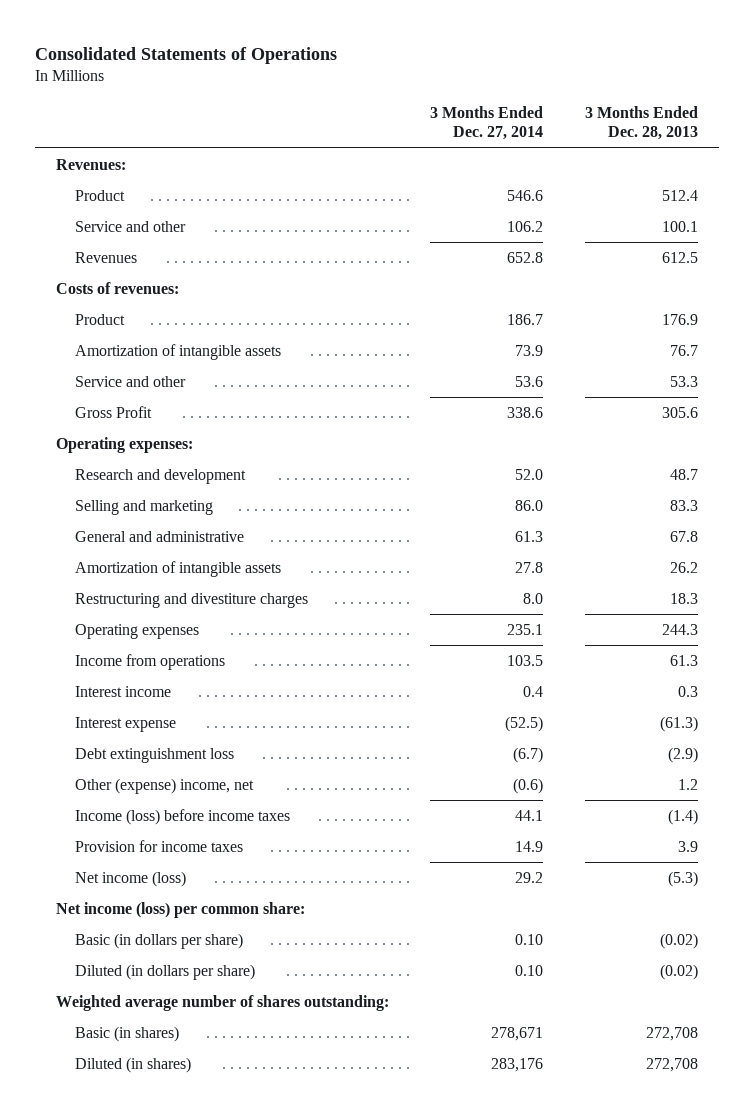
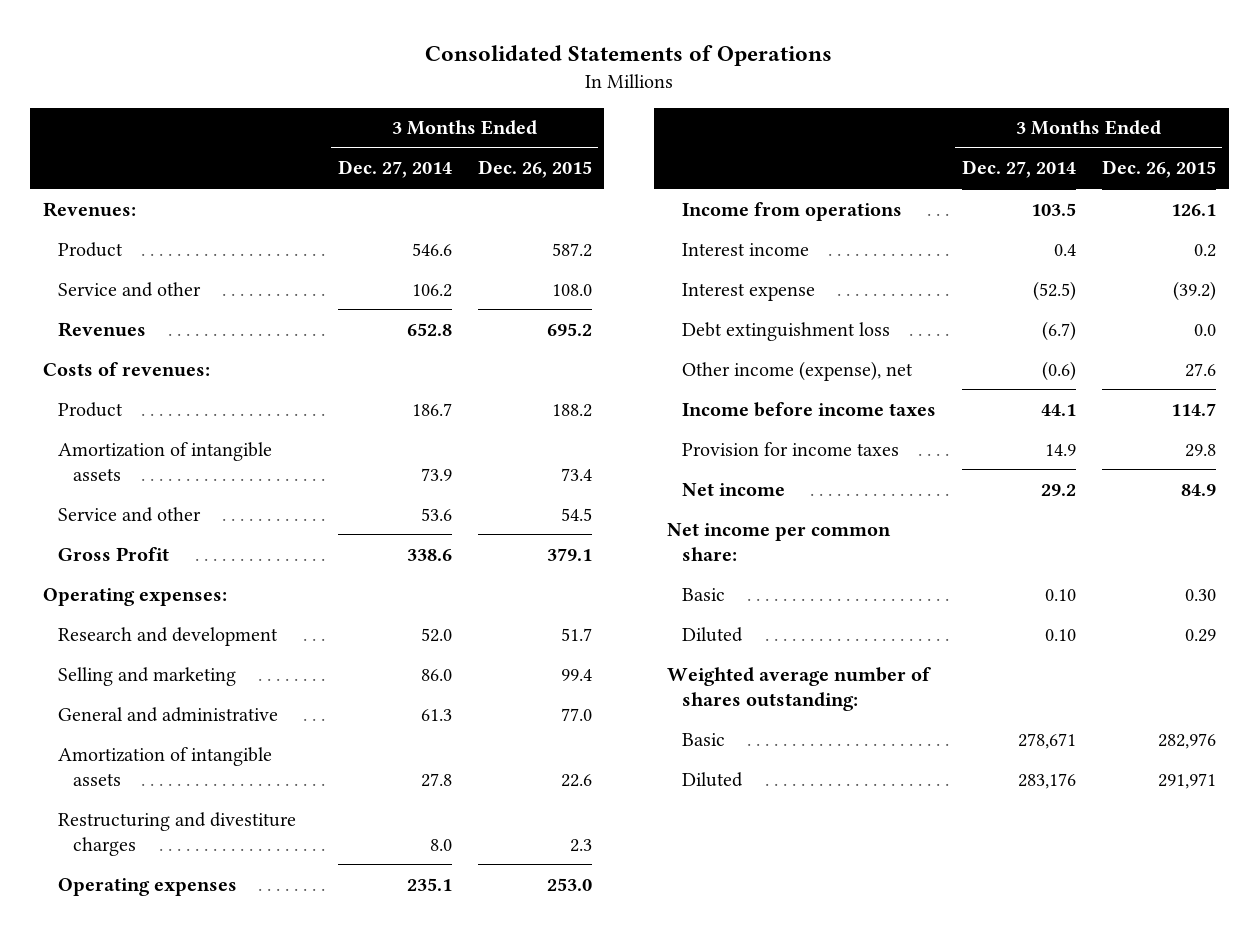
- | 3 Months Ended Dec. 27, 2014 | 3 Months Ended Dec. 28, 2013
+ | 3 Months Ended Dec. 27, 2014 | 3 Months Ended Dec. 26, 2015
- Other (expense) income, net | (0.6) | 1.2
- Income (loss) before income taxes | 44.1 | (1.4)
+ Other income (expense), net | (0.6) | 27.6
+ Income before income taxes | 44.1 | 114.7
- Net income (loss) | 29.2 | (5.3)
- Net income (loss) per common share:
- Basic (in dollars per share) | 0.10 | (0.02)
- Diluted (in dollars per share) | 0.10 | (0.02)
+ Net income | 29.2 | 84.9
+ Net income per common share:
+ Basic | 0.10 | 0.30
+ Diluted | 0.10 | 0.29
- Basic (in shares) | 278,671 | 272,708
- Diluted (in shares) | 283,176 | 272,708
+ Basic | 278,671 | 282,976
+ Diluted | 283,176 | 291,971

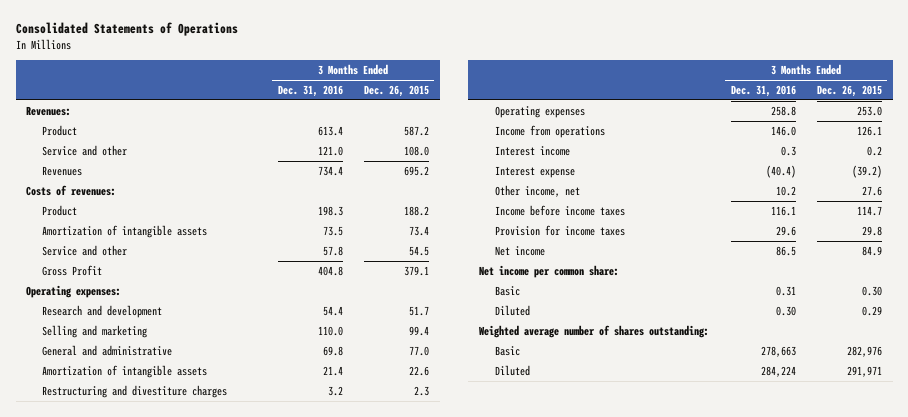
- | 3 Months Ended Dec. 27, 2014 | 3 Months Ended Dec. 26, 2015
+ | 3 Months Ended Dec. 31, 2016 | 3 Months Ended Dec. 26, 2015
- Debt extinguishment loss | (6.7) | 0.0
- Other income (expense), net | (0.6) | 27.6
+ Other income, net | 10.2 | 27.6

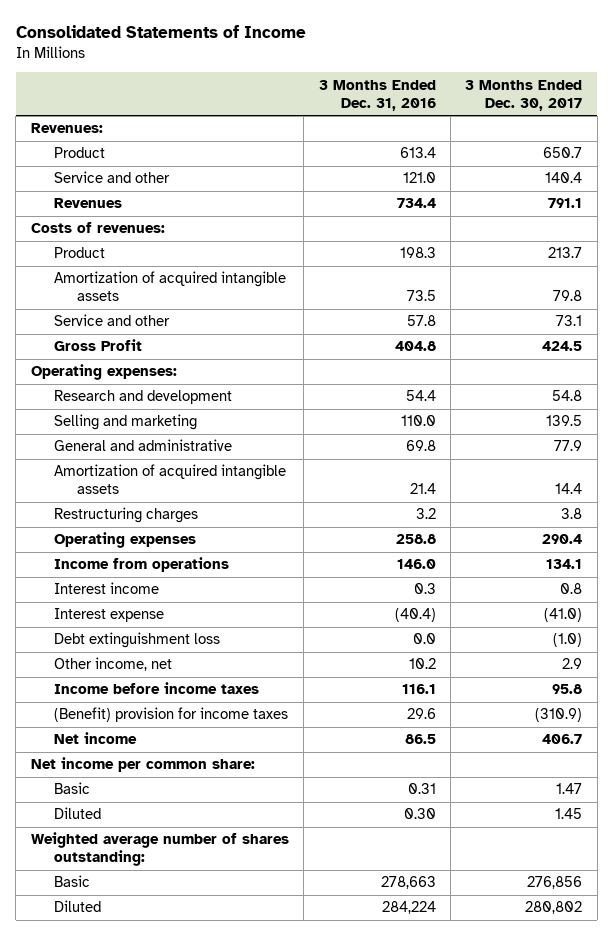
- Consolidated Statements of Operations
+ Consolidated Statements of Income
- | 3 Months Ended Dec. 31, 2016 | 3 Months Ended Dec. 26, 2015
+ | 3 Months Ended Dec. 31, 2016 | 3 Months Ended Dec. 30, 2017
- Amortization of intangible assets | 73.5 | 73.4
+ Amortization of acquired intangible assets | 73.5 | 79.8
- Amortization of intangible assets | 21.4 | 22.6
- Restructuring and divestiture charges | 3.2 | 2.3
+ Amortization of acquired intangible assets | 21.4 | 14.4
+ Restructuring charges | 3.2 | 3.8
+ Debt extinguishment loss | 0.0 | (1.0)
- Provision for income taxes | 29.6 | 29.8
+ (Benefit) provision for income taxes | 29.6 | (310.9)

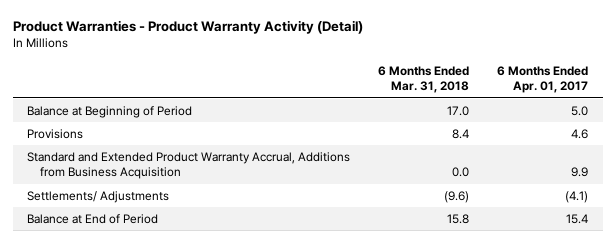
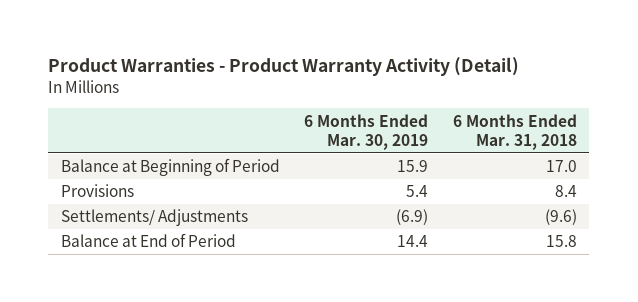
- | 6 Months Ended Mar. 31, 2018 | 6 Months Ended Apr. 01, 2017
+ | 6 Months Ended Mar. 30, 2019 | 6 Months Ended Mar. 31, 2018
- Standard and Extended Product Warranty Accrual, Additions from Business Acquisition | 0.0 | 9.9

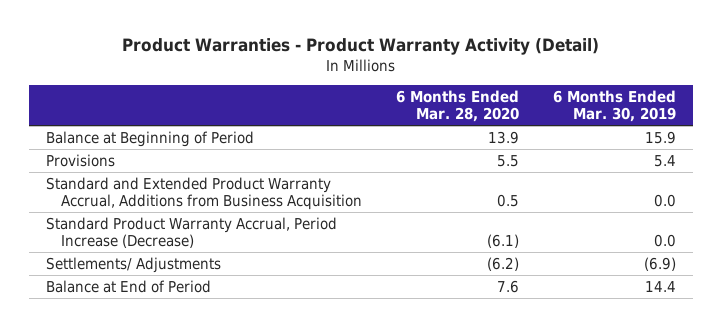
- | 6 Months Ended Mar. 30, 2019 | 6 Months Ended Mar. 31, 2018
+ | 6 Months Ended Mar. 28, 2020 | 6 Months Ended Mar. 30, 2019
+ Standard and Extended Product Warranty Accrual, Additions from Business Acquisition | 0.5 | 0.0
+ Standard Product Warranty Accrual, Period Increase (Decrease) | (6.1) | 0.0

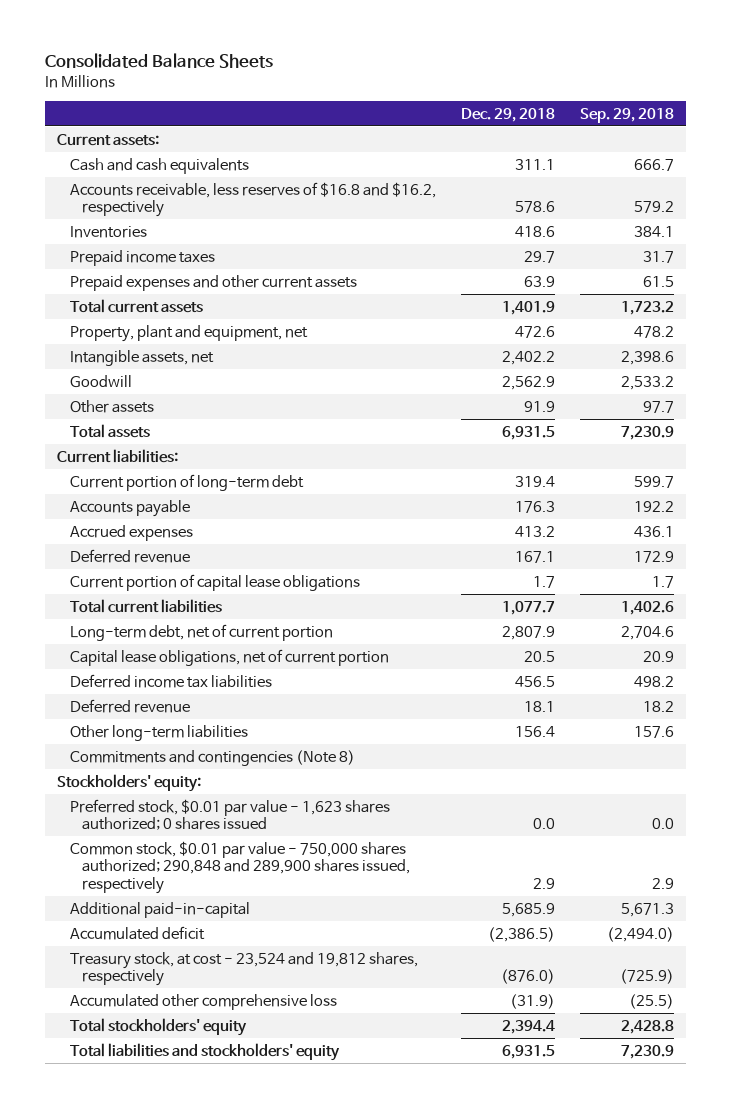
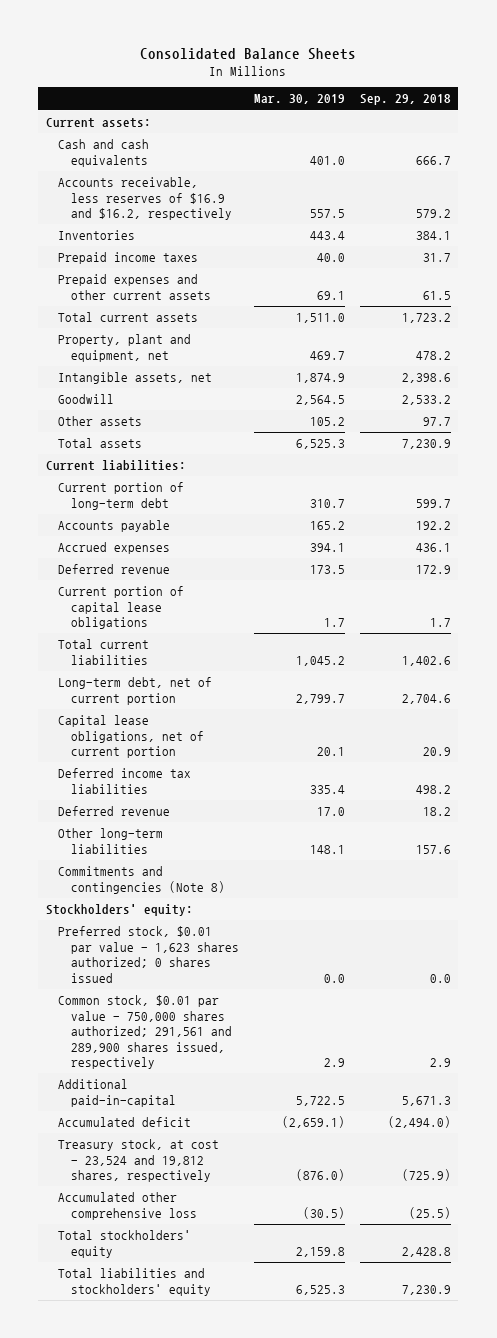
- | Dec. 29, 2018 | Sep. 29, 2018
+ | Mar. 30, 2019 | Sep. 29, 2018
- Accounts receivable, less reserves of $16.8 and $16.2, respectively | 578.6 | 579.2
+ Accounts receivable, less reserves of $16.9 and $16.2, respectively | 557.5 | 579.2
- Common stock, $0.01 par value - 750,000 shares authorized; 290,848 and 289,900 shares issued, respectively | 2.9 | 2.9
+ Common stock, $0.01 par value - 750,000 shares authorized; 291,561 and 289,900 shares issued, respectively | 2.9 | 2.9

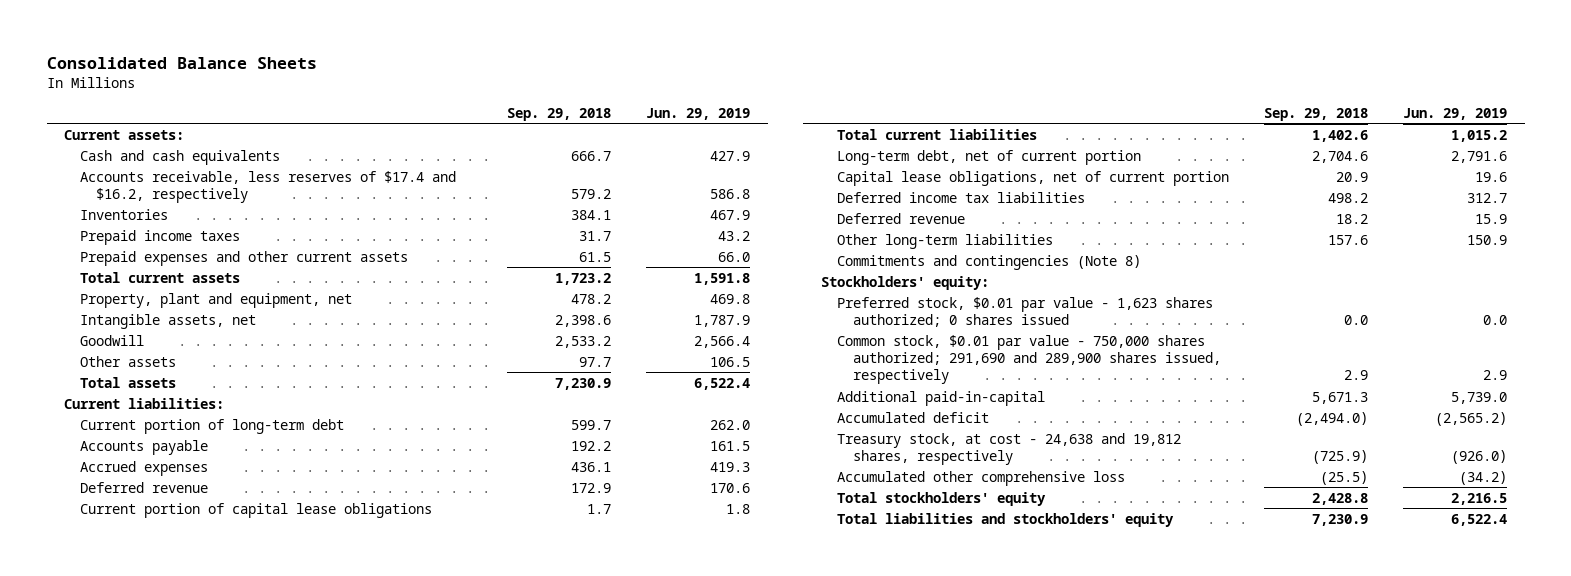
- | Mar. 30, 2019 | Sep. 29, 2018
+ | Sep. 29, 2018 | Jun. 29, 2019
- Accounts receivable, less reserves of $16.9 and $16.2, respectively | 557.5 | 579.2
+ Accounts receivable, less reserves of $17.4 and $16.2, respectively | 579.2 | 586.8
- Common stock, $0.01 par value - 750,000 shares authorized; 291,561 and 289,900 shares issued, respectively | 2.9 | 2.9
+ Common stock, $0.01 par value - 750,000 shares authorized; 291,690 and 289,900 shares issued, respectively | 2.9 | 2.9
- Treasury stock, at cost - 23,524 and 19,812 shares, respectively | (876.0) | (725.9)
+ Treasury stock, at cost - 24,638 and 19,812 shares, respectively | (725.9) | (926.0)

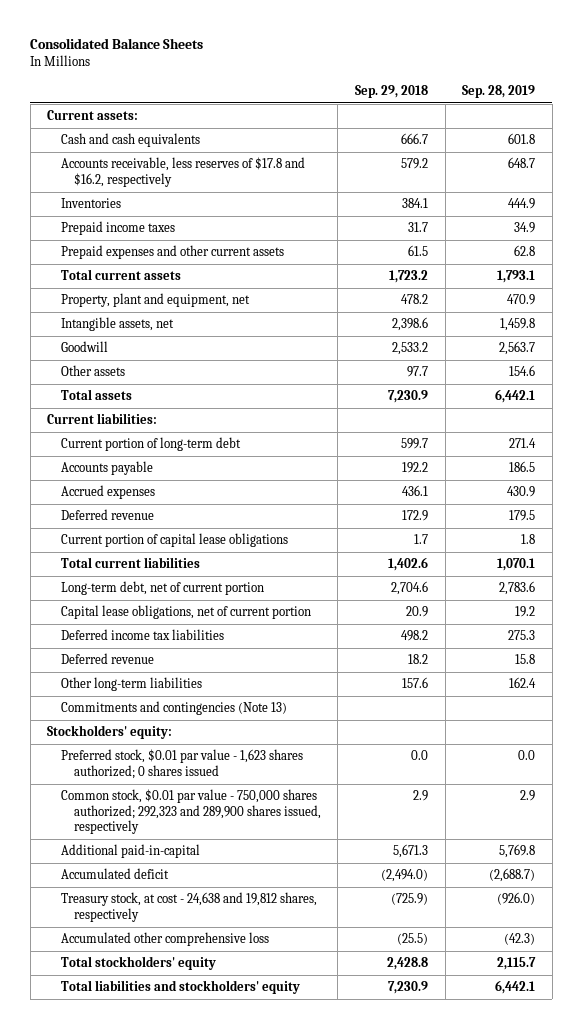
- | Sep. 29, 2018 | Jun. 29, 2019
+ | Sep. 29, 2018 | Sep. 28, 2019
- Accounts receivable, less reserves of $17.4 and $16.2, respectively | 579.2 | 586.8
+ Accounts receivable, less reserves of $17.8 and $16.2, respectively | 579.2 | 648.7
- Commitments and contingencies (Note 8)
+ Commitments and contingencies (Note 13)
- Common stock, $0.01 par value - 750,000 shares authorized; 291,690 and 289,900 shares issued, respectively | 2.9 | 2.9
+ Common stock, $0.01 par value - 750,000 shares authorized; 292,323 and 289,900 shares issued, respectively | 2.9 | 2.9

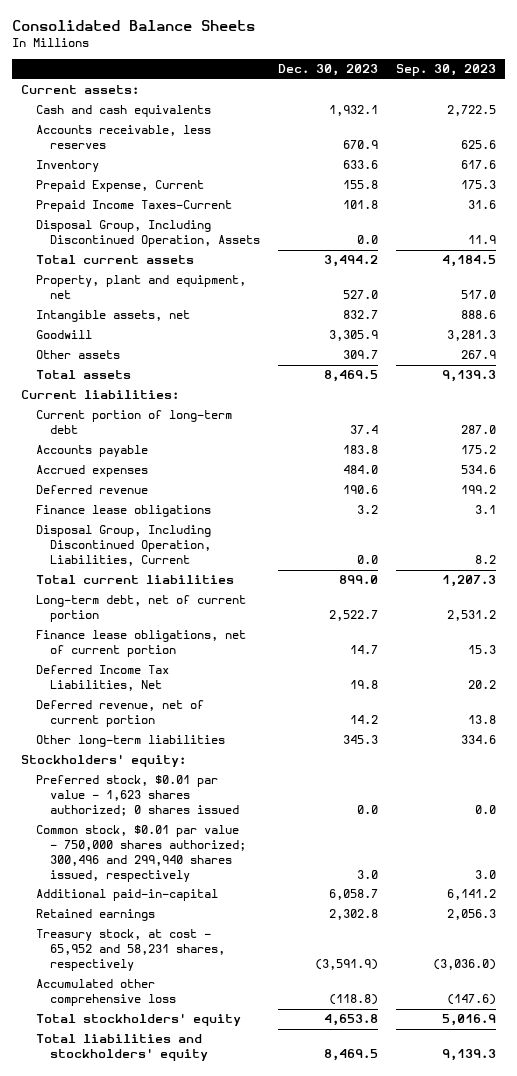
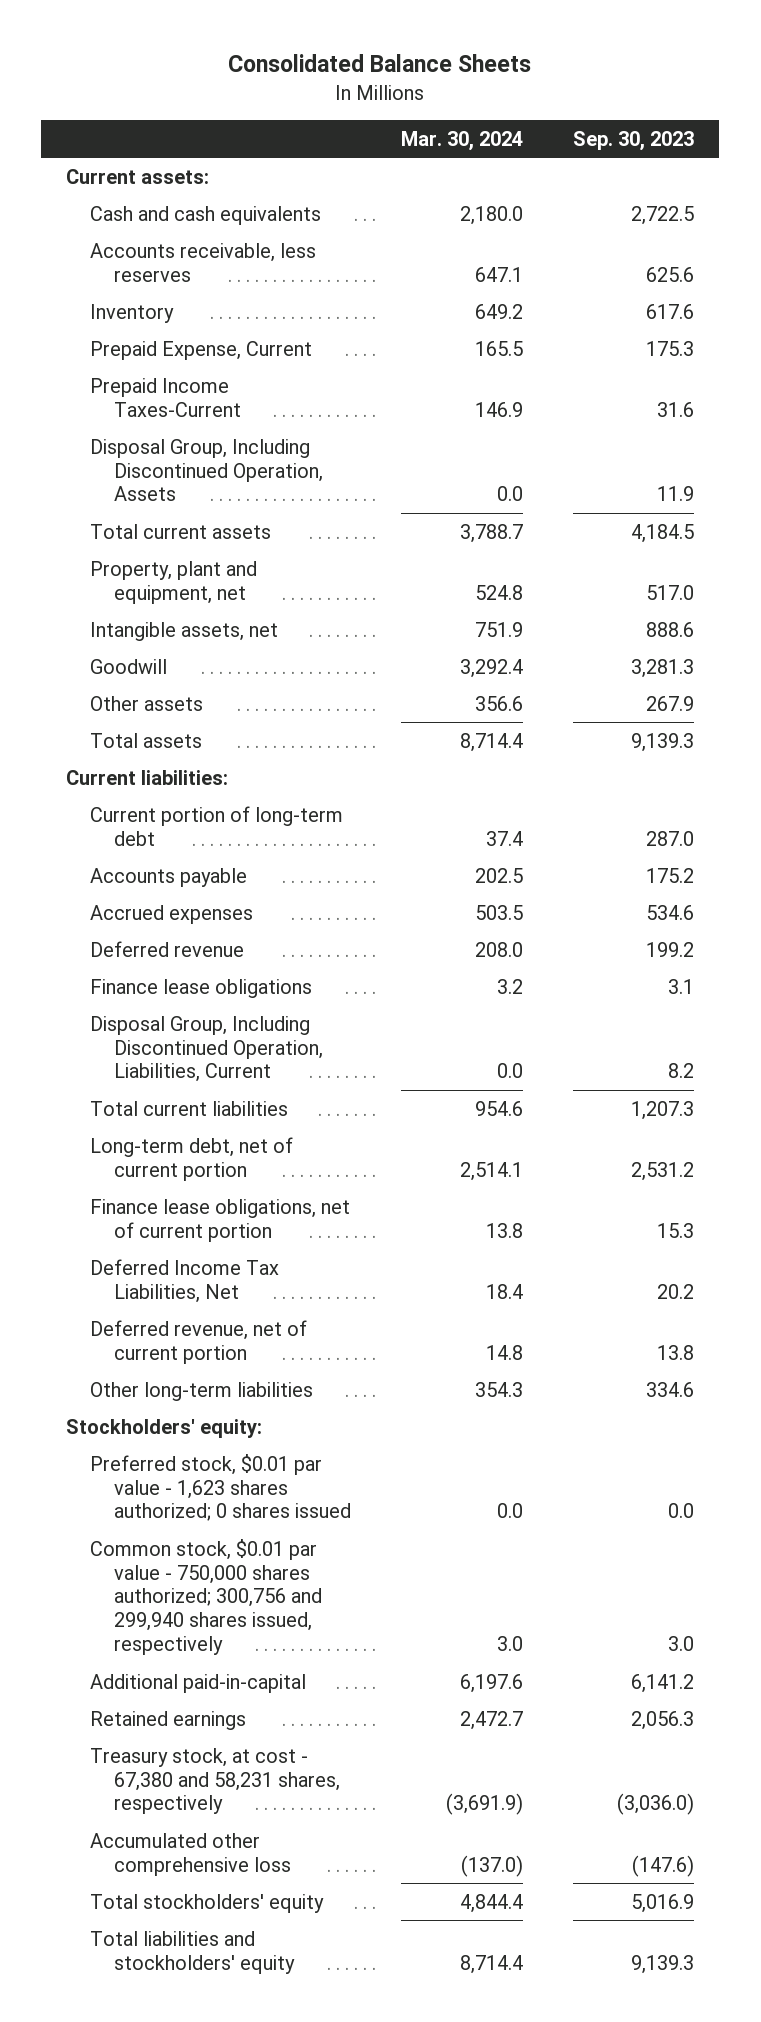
- | Dec. 30, 2023 | Sep. 30, 2023
+ | Mar. 30, 2024 | Sep. 30, 2023
- Common stock, $0.01 par value - 750,000 shares authorized; 300,496 and 299,940 shares issued, respectively | 3.0 | 3.0
+ Common stock, $0.01 par value - 750,000 shares authorized; 300,756 and 299,940 shares issued, respectively | 3.0 | 3.0
- Treasury stock, at cost - 65,952 and 58,231 shares, respectively | (3,591.9) | (3,036.0)
+ Treasury stock, at cost - 67,380 and 58,231 shares, respectively | (3,691.9) | (3,036.0)

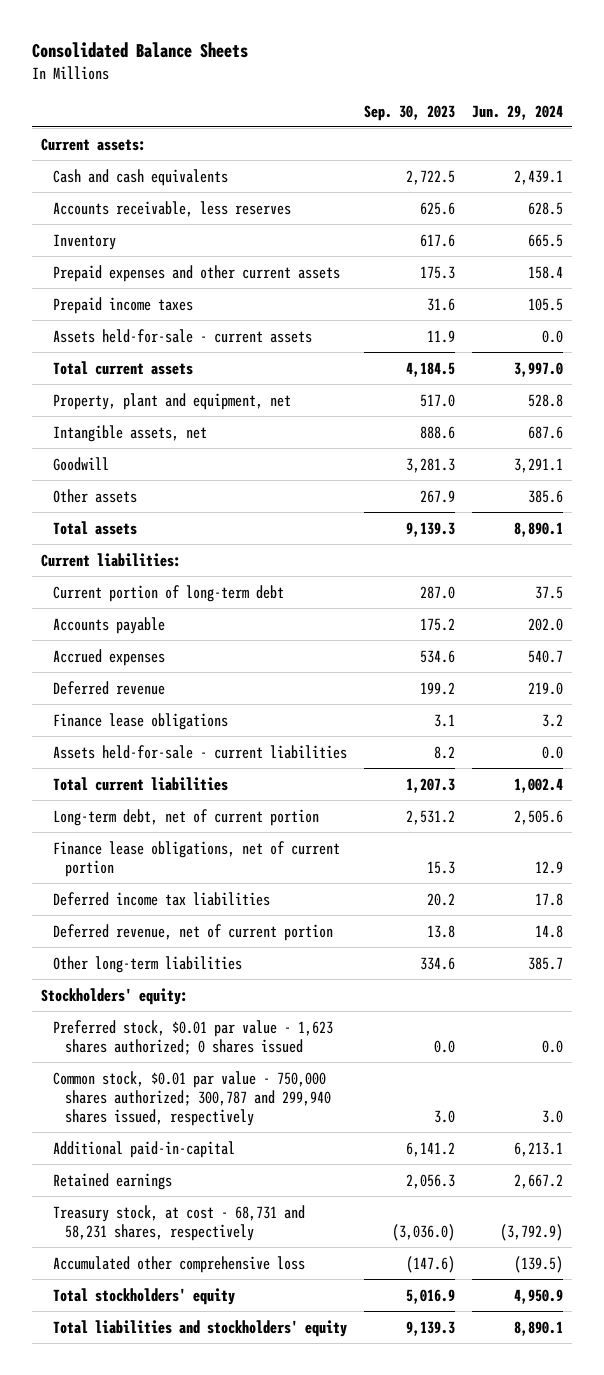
- | Mar. 30, 2024 | Sep. 30, 2023
+ | Sep. 30, 2023 | Jun. 29, 2024
- Prepaid Expense, Current | 165.5 | 175.3
- Prepaid Income Taxes-Current | 146.9 | 31.6
- Disposal Group, Including Discontinued Operation, Assets | 0.0 | 11.9
+ Prepaid expenses and other current assets | 175.3 | 158.4
+ Prepaid income taxes | 31.6 | 105.5
+ Assets held-for-sale - current assets | 11.9 | 0.0
- Disposal Group, Including Discontinued Operation, Liabilities, Current | 0.0 | 8.2
+ Assets held-for-sale - current liabilities | 8.2 | 0.0
- Deferred Income Tax Liabilities, Net | 18.4 | 20.2
+ Deferred income tax liabilities | 20.2 | 17.8
- Common stock, $0.01 par value - 750,000 shares authorized; 300,756 and 299,940 shares issued, respectively | 3.0 | 3.0
+ Common stock, $0.01 par value - 750,000 shares authorized; 300,787 and 299,940 shares issued, respectively | 3.0 | 3.0
- Treasury stock, at cost - 67,380 and 58,231 shares, respectively | (3,691.9) | (3,036.0)
+ Treasury stock, at cost - 68,731 and 58,231 shares, respectively | (3,036.0) | (3,792.9)

